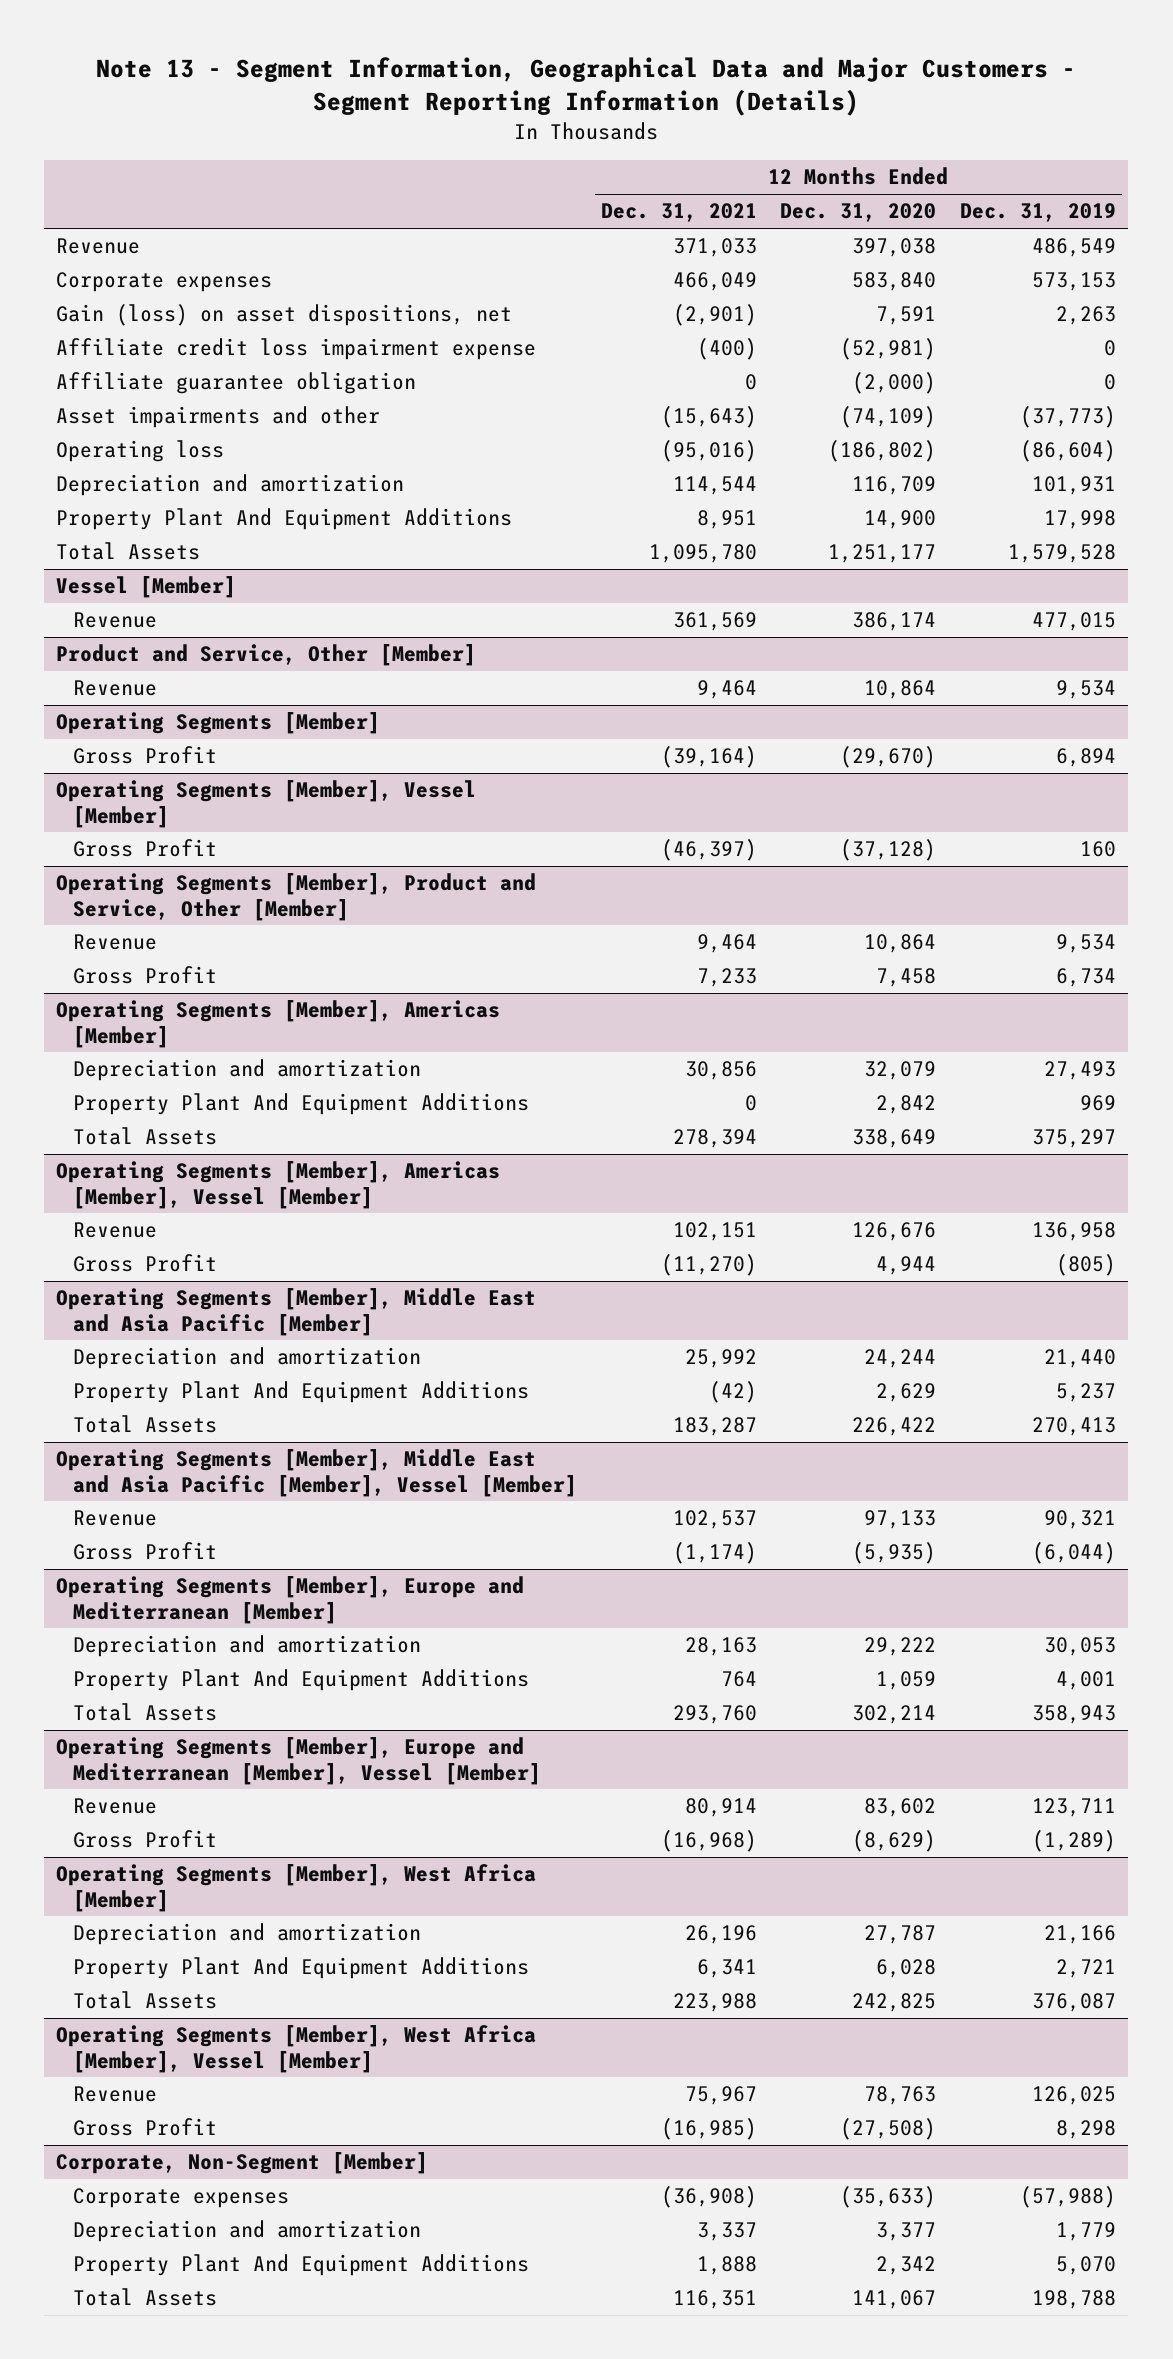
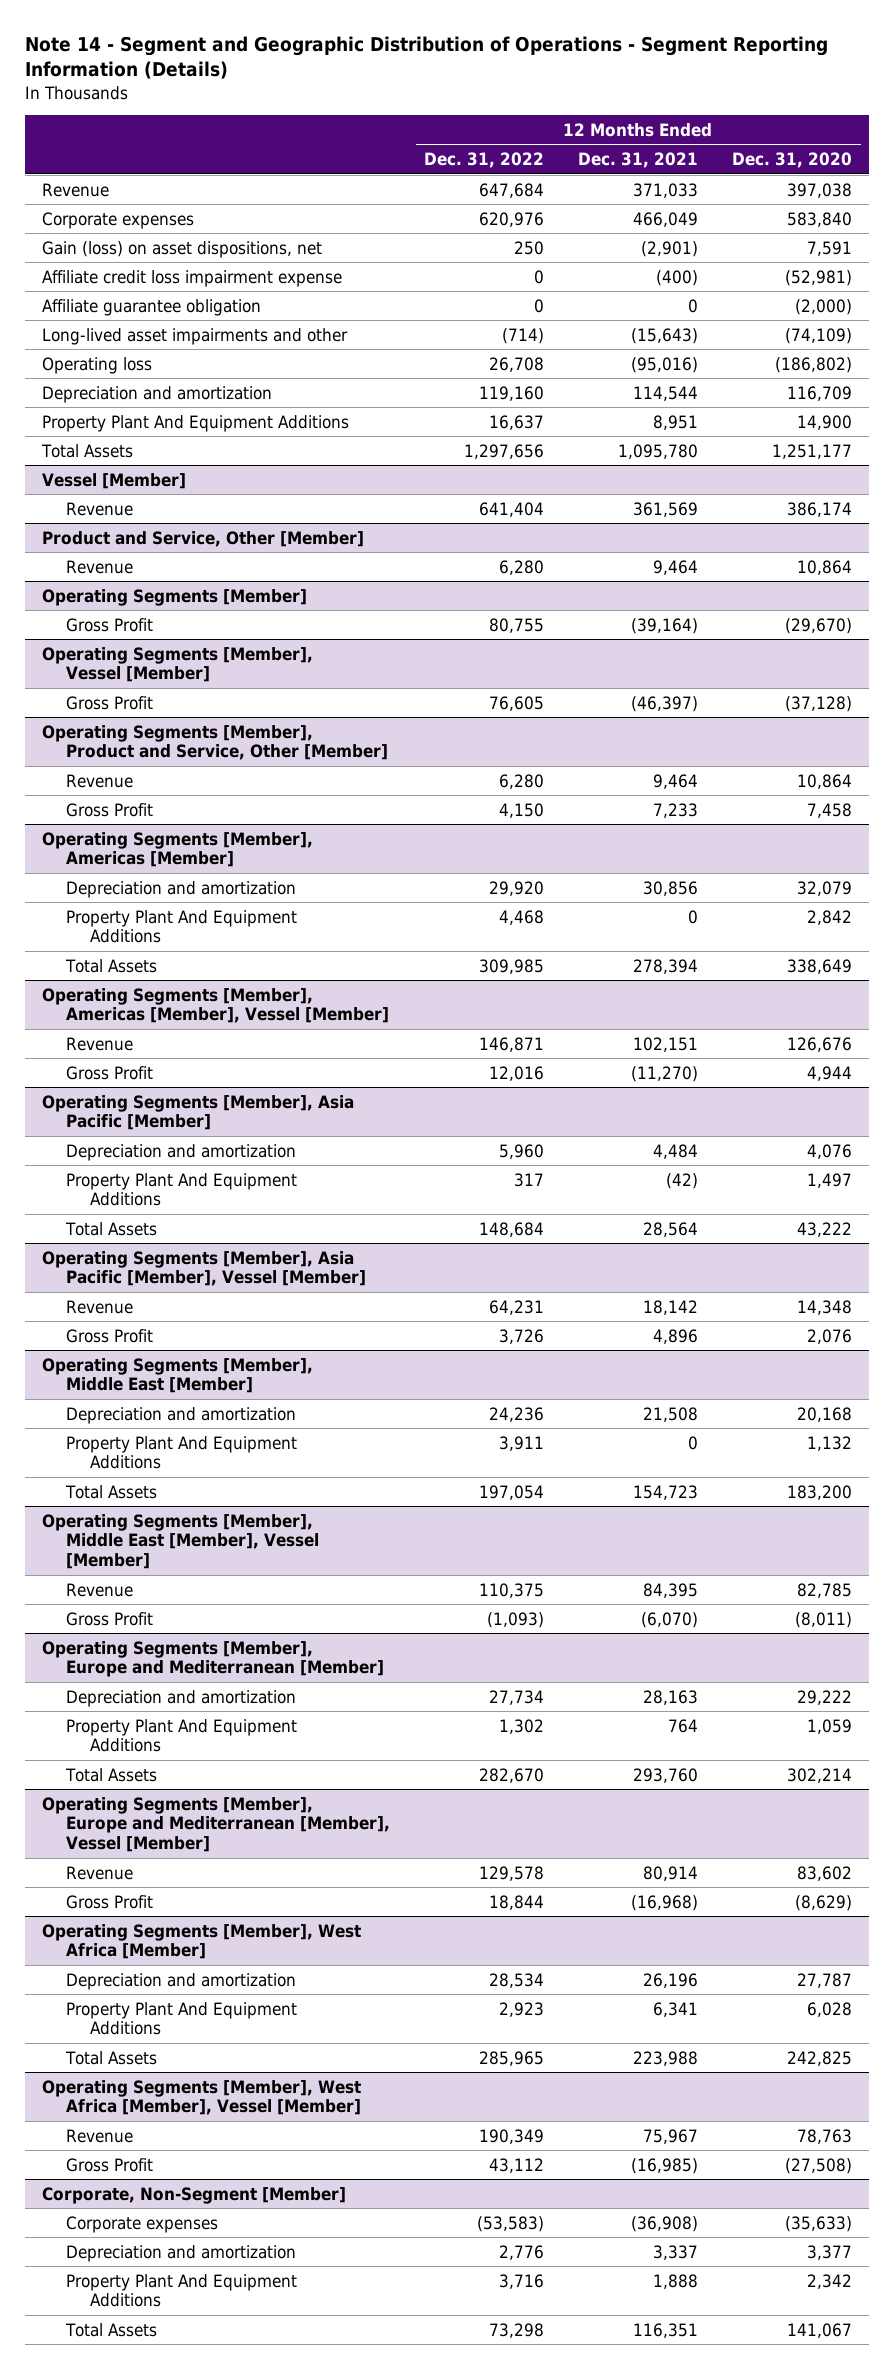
- Note 13 - Segment Information, Geographical Data and Major Customers - Segment Reporting Information (Details)
+ Note 14 - Segment and Geographic Distribution of Operations - Segment Reporting Information (Details)
- | 12 Months Ended Dec. 31, 2021 | 12 Months Ended Dec. 31, 2020 | 12 Months Ended Dec. 31, 2019
+ | 12 Months Ended Dec. 31, 2022 | 12 Months Ended Dec. 31, 2021 | 12 Months Ended Dec. 31, 2020
- Asset impairments and other | (15,643) | (74,109) | (37,773)
+ Long-lived asset impairments and other | (714) | (15,643) | (74,109)
- Operating Segments [Member], Middle East and Asia Pacific [Member]
- Depreciation and amortization | 25,992 | 24,244 | 21,440
- Property Plant And Equipment Additions | (42) | 2,629 | 5,237
- Total Assets | 183,287 | 226,422 | 270,413
- Operating Segments [Member], Middle East and Asia Pacific [Member], Vessel [Member]
- Revenue | 102,537 | 97,133 | 90,321
- Gross Profit | (1,174) | (5,935) | (6,044)
+ Operating Segments [Member], Asia Pacific [Member]
+ Depreciation and amortization | 5,960 | 4,484 | 4,076
+ Property Plant And Equipment Additions | 317 | (42) | 1,497
+ Total Assets | 148,684 | 28,564 | 43,222
+ Operating Segments [Member], Asia Pacific [Member], Vessel [Member]
+ Revenue | 64,231 | 18,142 | 14,348
+ Gross Profit | 3,726 | 4,896 | 2,076
+ Operating Segments [Member], Middle East [Member]
+ Depreciation and amortization | 24,236 | 21,508 | 20,168
+ Property Plant And Equipment Additions | 3,911 | 0 | 1,132
+ Total Assets | 197,054 | 154,723 | 183,200
+ Operating Segments [Member], Middle East [Member], Vessel [Member]
+ Revenue | 110,375 | 84,395 | 82,785
+ Gross Profit | (1,093) | (6,070) | (8,011)

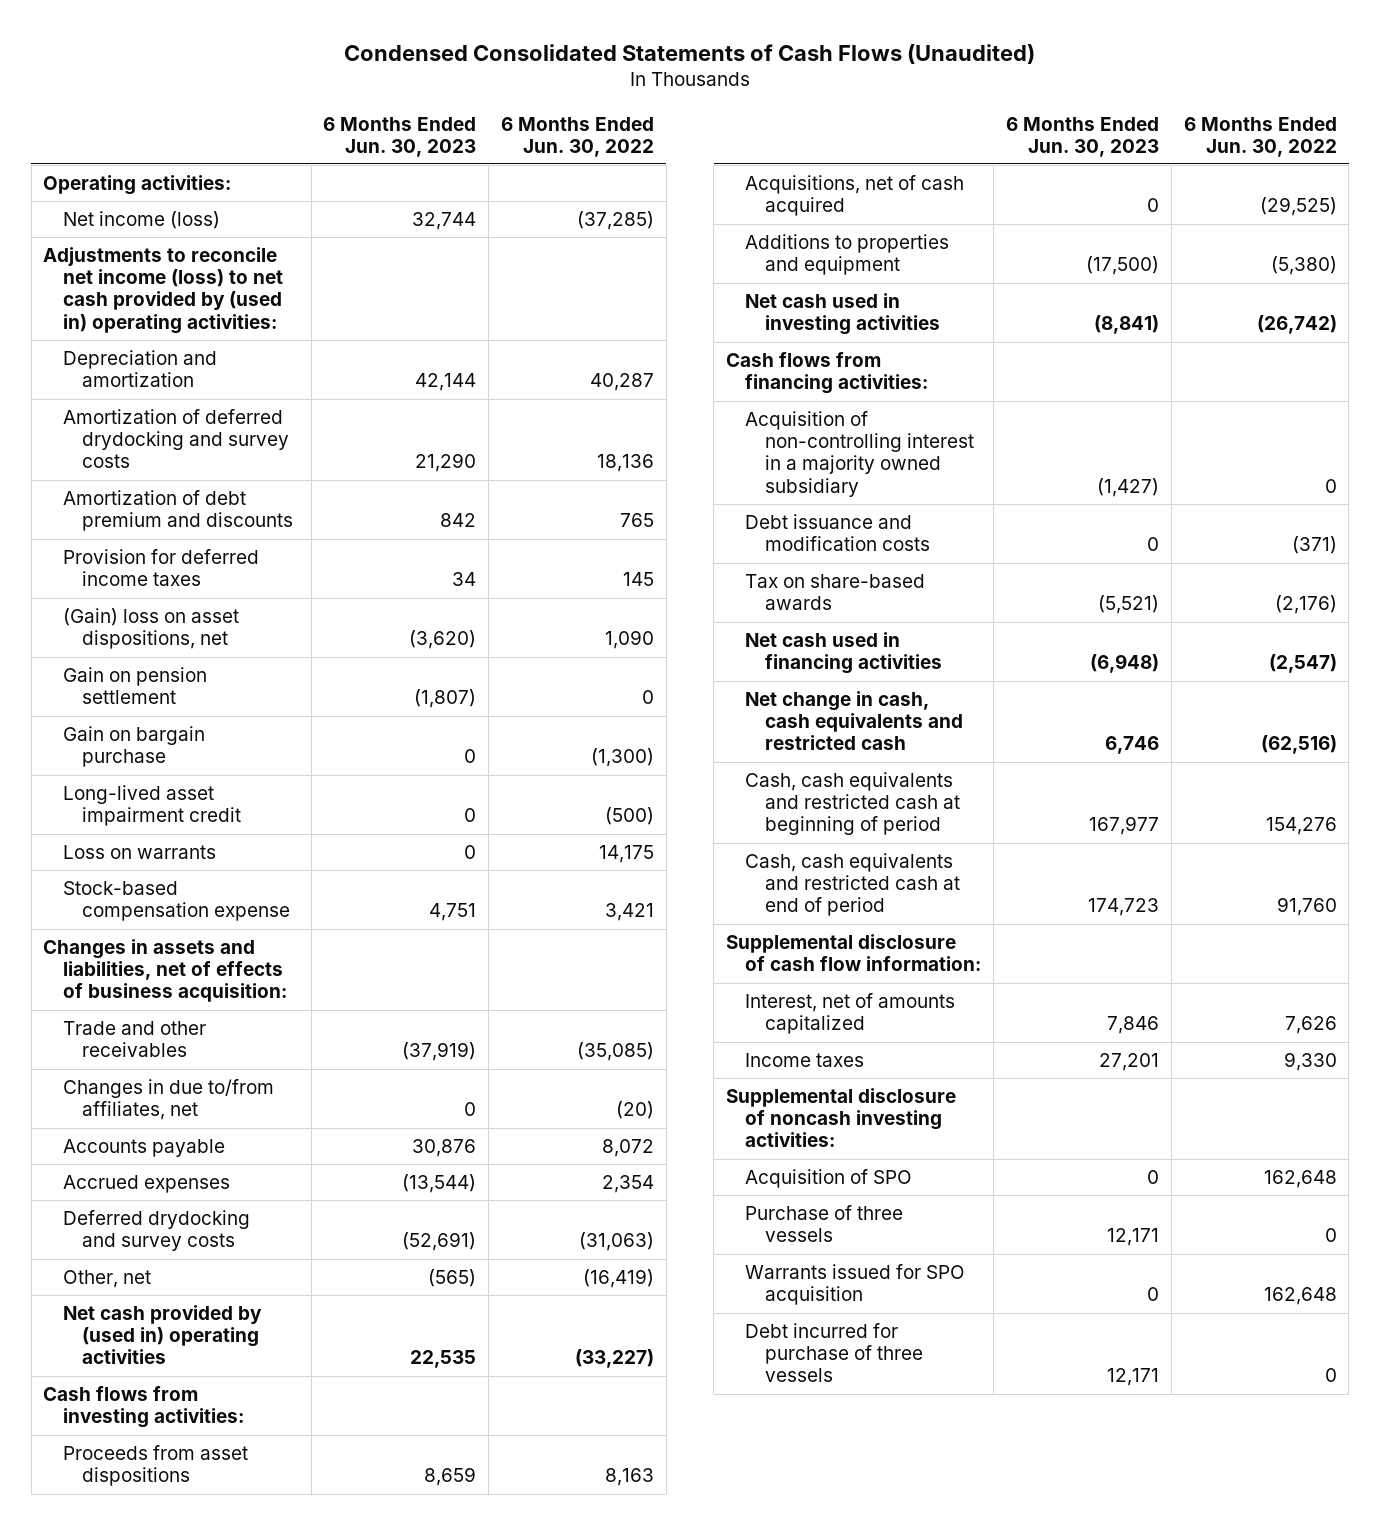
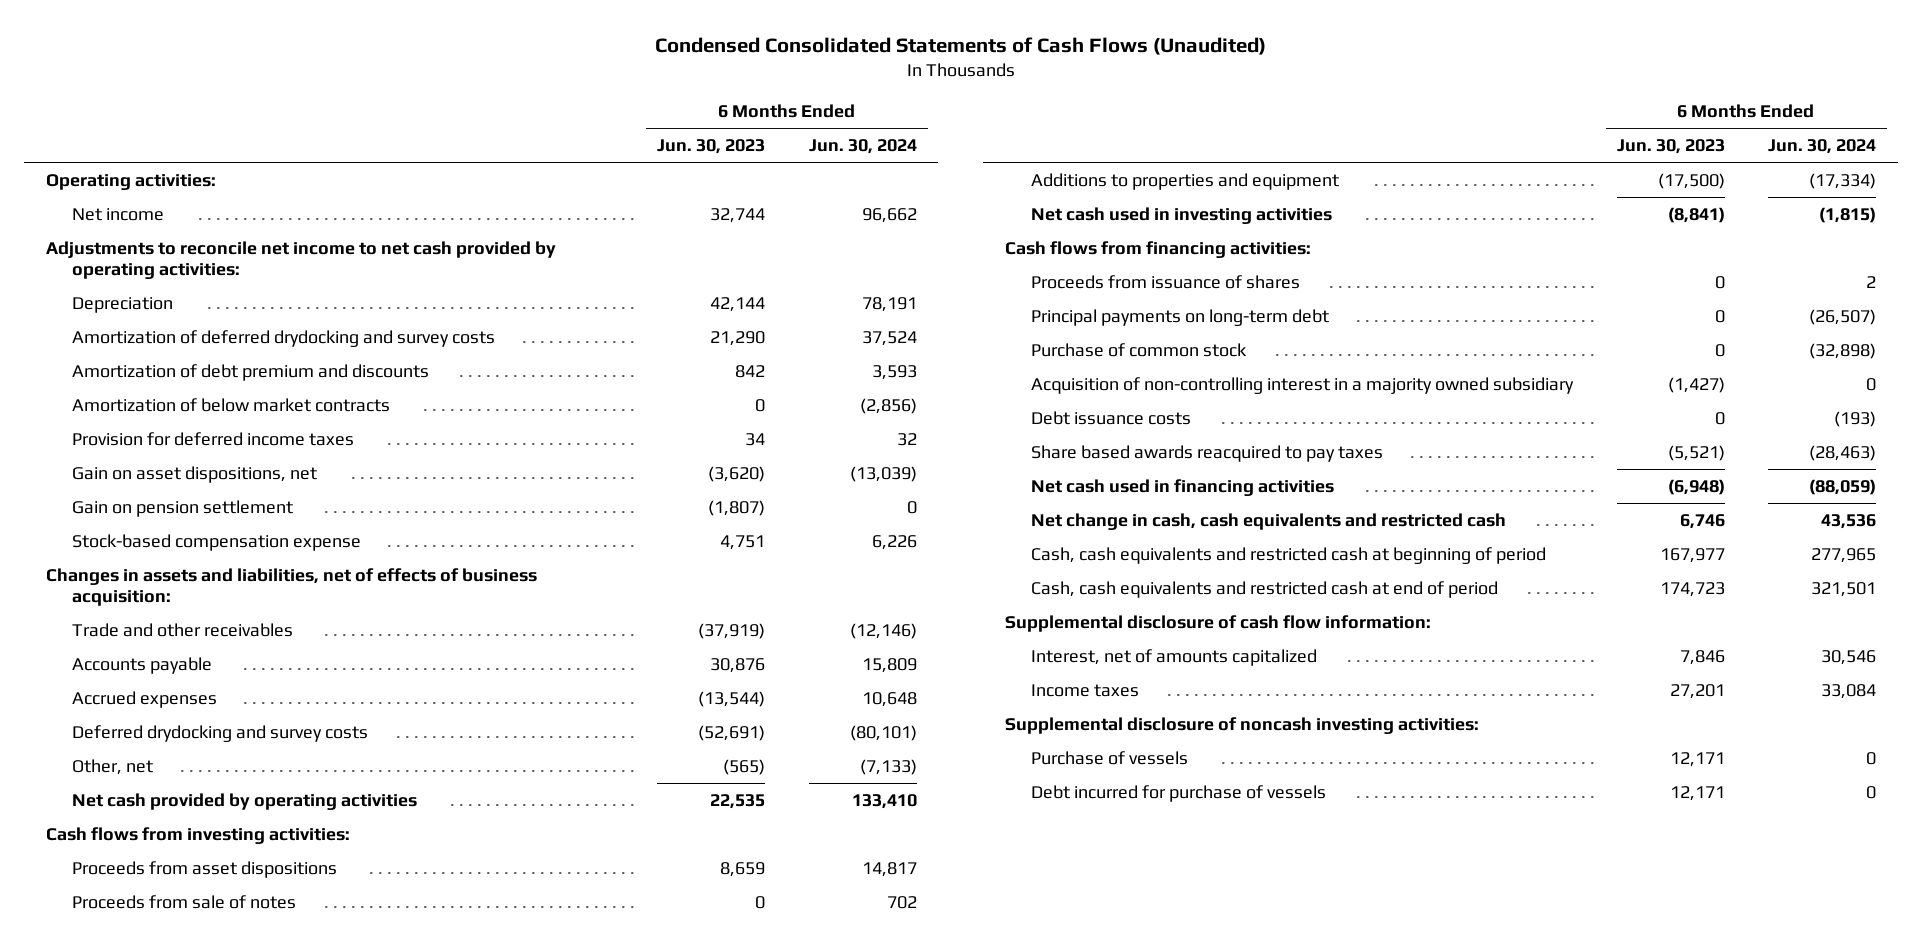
- | 6 Months Ended Jun. 30, 2023 | 6 Months Ended Jun. 30, 2022
+ | 6 Months Ended Jun. 30, 2023 | 6 Months Ended Jun. 30, 2024
- Net income (loss) | 32,744 | (37,285)
- Adjustments to reconcile net income (loss) to net cash provided by (used in) operating activities:
- Depreciation and amortization | 42,144 | 40,287
+ Net income | 32,744 | 96,662
+ Adjustments to reconcile net income to net cash provided by operating activities:
+ Depreciation | 42,144 | 78,191
+ Amortization of below market contracts | 0 | (2,856)
- (Gain) loss on asset dispositions, net | (3,620) | 1,090
+ Gain on asset dispositions, net | (3,620) | (13,039)
- Gain on bargain purchase | 0 | (1,300)
- Long-lived asset impairment credit | 0 | (500)
- Loss on warrants | 0 | 14,175
- Changes in due to/from affiliates, net | 0 | (20)
- Net cash provided by (used in) operating activities | 22,535 | (33,227)
+ Net cash provided by operating activities | 22,535 | 133,410
- Acquisitions, net of cash acquired | 0 | (29,525)
+ Proceeds from sale of notes | 0 | 702
+ Proceeds from issuance of shares | 0 | 2
+ Principal payments on long-term debt | 0 | (26,507)
+ Purchase of common stock | 0 | (32,898)
- Debt issuance and modification costs | 0 | (371)
- Tax on share-based awards | (5,521) | (2,176)
+ Debt issuance costs | 0 | (193)
+ Share based awards reacquired to pay taxes | (5,521) | (28,463)
- Acquisition of SPO | 0 | 162,648
- Purchase of three vessels | 12,171 | 0
- Warrants issued for SPO acquisition | 0 | 162,648
- Debt incurred for purchase of three vessels | 12,171 | 0
+ Purchase of vessels | 12,171 | 0
+ Debt incurred for purchase of vessels | 12,171 | 0

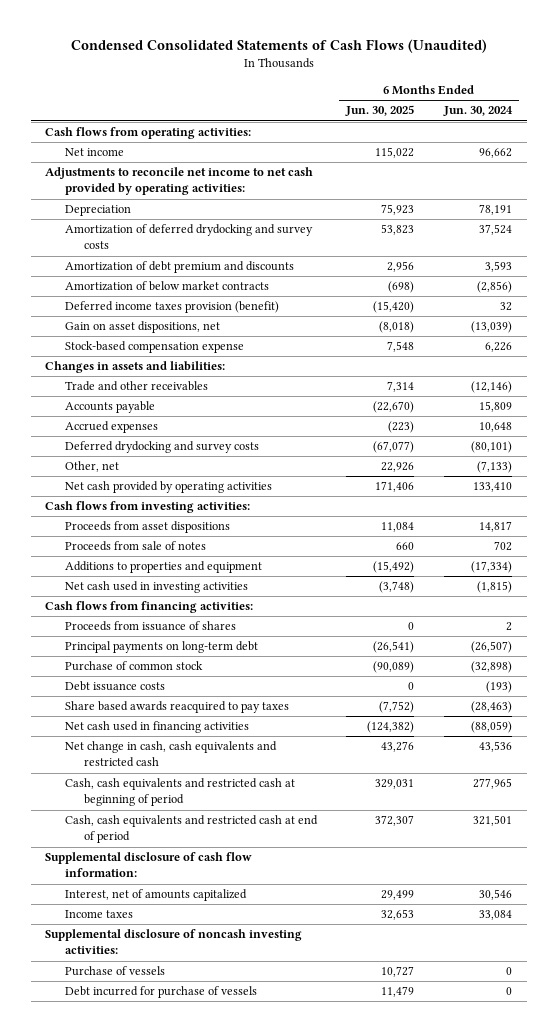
- | 6 Months Ended Jun. 30, 2023 | 6 Months Ended Jun. 30, 2024
+ | 6 Months Ended Jun. 30, 2025 | 6 Months Ended Jun. 30, 2024
- Operating activities:
+ Cash flows from operating activities:
- Provision for deferred income taxes | 34 | 32
+ Deferred income taxes provision (benefit) | (15,420) | 32
- Gain on pension settlement | (1,807) | 0
- Changes in assets and liabilities, net of effects of business acquisition:
+ Changes in assets and liabilities:
- Acquisition of non-controlling interest in a majority owned subsidiary | (1,427) | 0

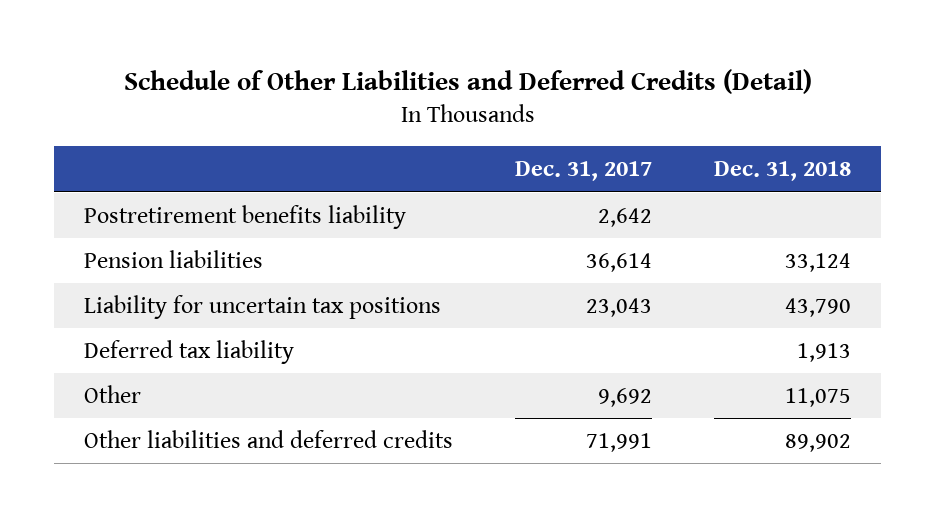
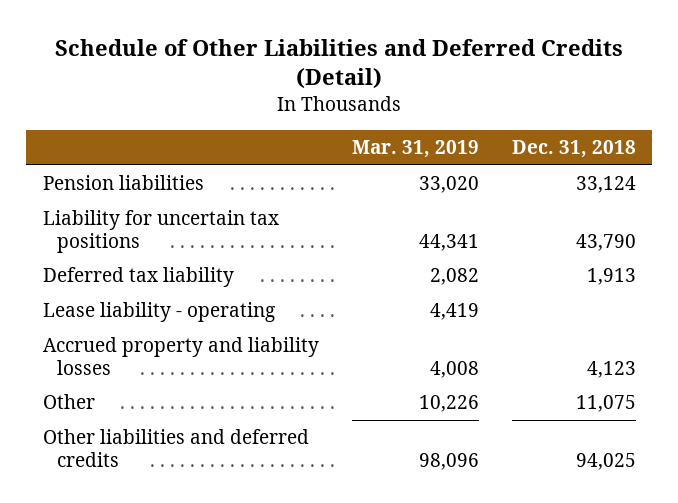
- | Dec. 31, 2017 | Dec. 31, 2018
+ | Mar. 31, 2019 | Dec. 31, 2018
- Postretirement benefits liability | 2,642 |
+ Lease liability - operating | 4,419 |
+ Accrued property and liability losses | 4,008 | 4,123
- Other liabilities and deferred credits | 71,991 | 89,902
+ Other liabilities and deferred credits | 98,096 | 94,025

